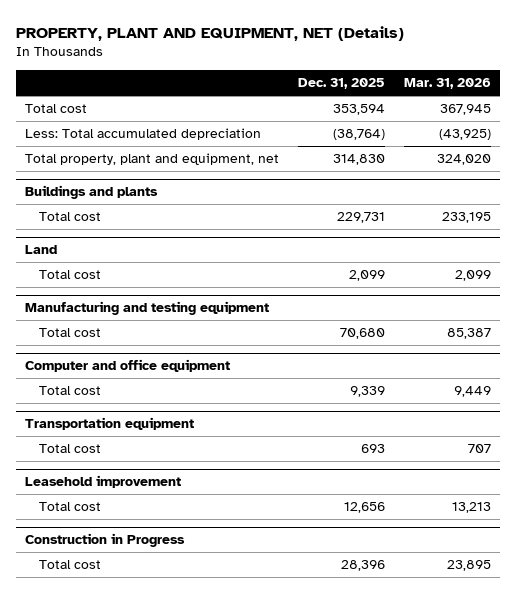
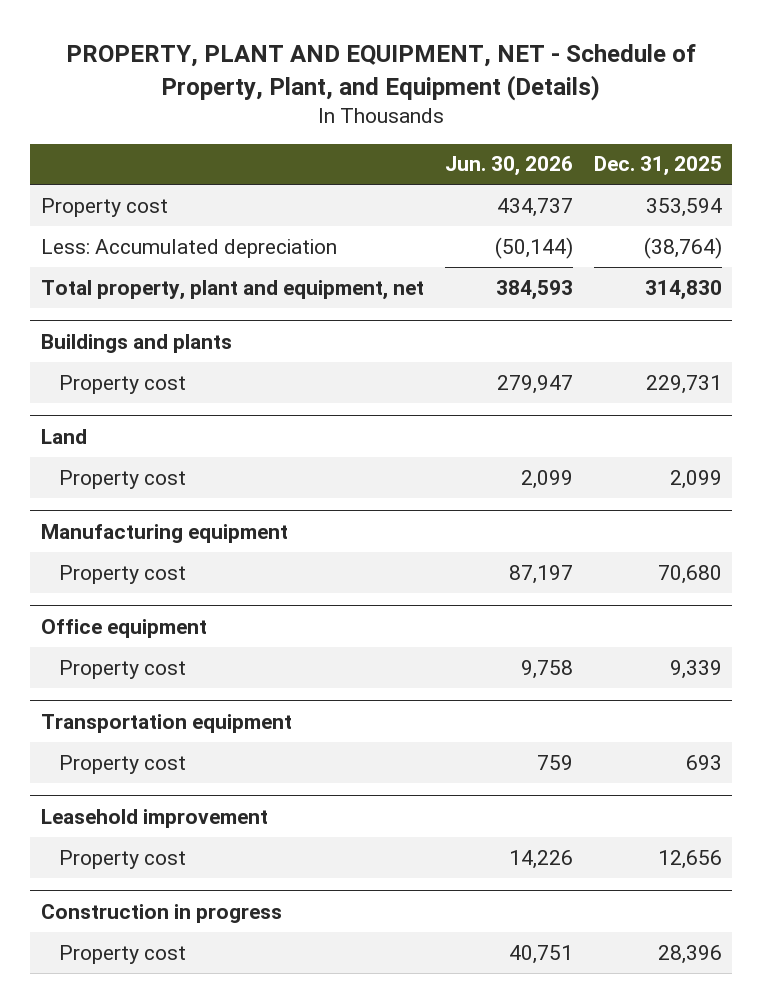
- PROPERTY, PLANT AND EQUIPMENT, NET (Details)
+ PROPERTY, PLANT AND EQUIPMENT, NET - Schedule of Property, Plant, and Equipment (Details)
- | Dec. 31, 2025 | Mar. 31, 2026
+ | Jun. 30, 2026 | Dec. 31, 2025
- Total cost | 353,594 | 367,945
- Less: Total accumulated depreciation | (38,764) | (43,925)
+ Property cost | 434,737 | 353,594
+ Less: Accumulated depreciation | (50,144) | (38,764)
@ Buildings and plants
- Total cost | 229,731 | 233,195
+ Property cost | 279,947 | 229,731
@ Land
- Total cost | 2,099 | 2,099
- Manufacturing and testing equipment
- Total cost | 70,680 | 85,387
- Computer and office equipment
- Total cost | 9,339 | 9,449
@ Land
+ Property cost | 2,099 | 2,099
+ Manufacturing equipment
+ Property cost | 87,197 | 70,680
+ Office equipment
+ Property cost | 9,758 | 9,339
@ Transportation equipment
- Total cost | 693 | 707
+ Property cost | 759 | 693
@ Leasehold improvement
- Total cost | 12,656 | 13,213
- Construction in Progress
- Total cost | 28,396 | 23,895
@ Leasehold improvement
+ Property cost | 14,226 | 12,656
+ Construction in progress
+ Property cost | 40,751 | 28,396

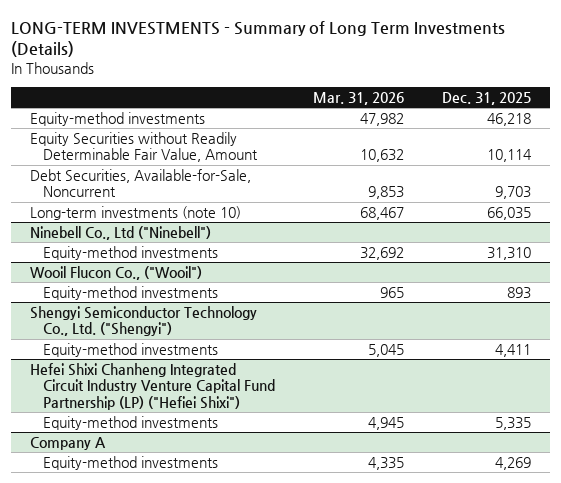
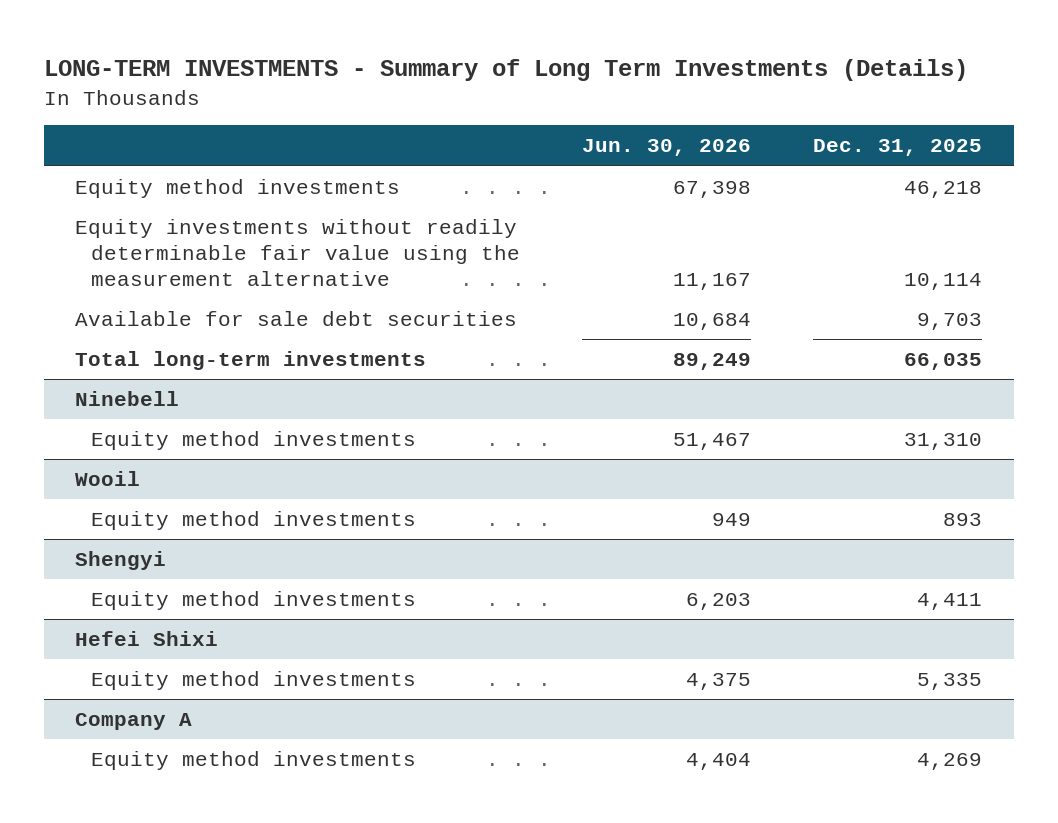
- | Mar. 31, 2026 | Dec. 31, 2025
+ | Jun. 30, 2026 | Dec. 31, 2025
- Equity-method investments | 47,982 | 46,218
- Equity Securities without Readily Determinable Fair Value, Amount | 10,632 | 10,114
- Debt Securities, Available-for-Sale, Noncurrent | 9,853 | 9,703
- Long-term investments (note 10) | 68,467 | 66,035
- Ninebell Co., Ltd ("Ninebell")
- Equity-method investments | 32,692 | 31,310
- Wooil Flucon Co., ("Wooil")
- Equity-method investments | 965 | 893
- Shengyi Semiconductor Technology Co., Ltd. ("Shengyi")
- Equity-method investments | 5,045 | 4,411
- Hefei Shixi Chanheng Integrated Circuit Industry Venture Capital Fund Partnership (LP) ("Hefiei Shixi")
- Equity-method investments | 4,945 | 5,335
+ Equity method investments | 67,398 | 46,218
+ Equity investments without readily determinable fair value using the measurement alternative | 11,167 | 10,114
+ Available for sale debt securities | 10,684 | 9,703
+ Total long-term investments | 89,249 | 66,035
+ Ninebell
+ Equity method investments | 51,467 | 31,310
+ Wooil
+ Equity method investments | 949 | 893
+ Shengyi
+ Equity method investments | 6,203 | 4,411
+ Hefei Shixi
+ Equity method investments | 4,375 | 5,335
@ Company A
- Equity-method investments | 4,335 | 4,269
+ Equity method investments | 4,404 | 4,269

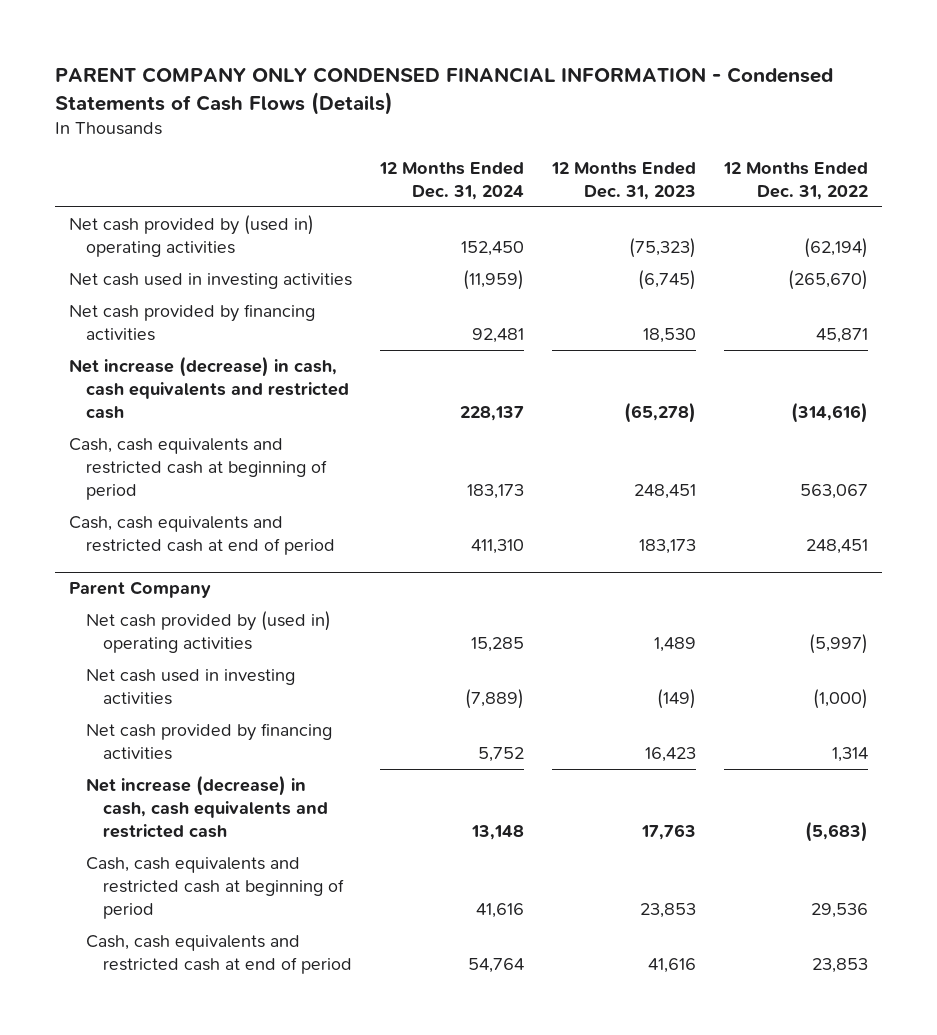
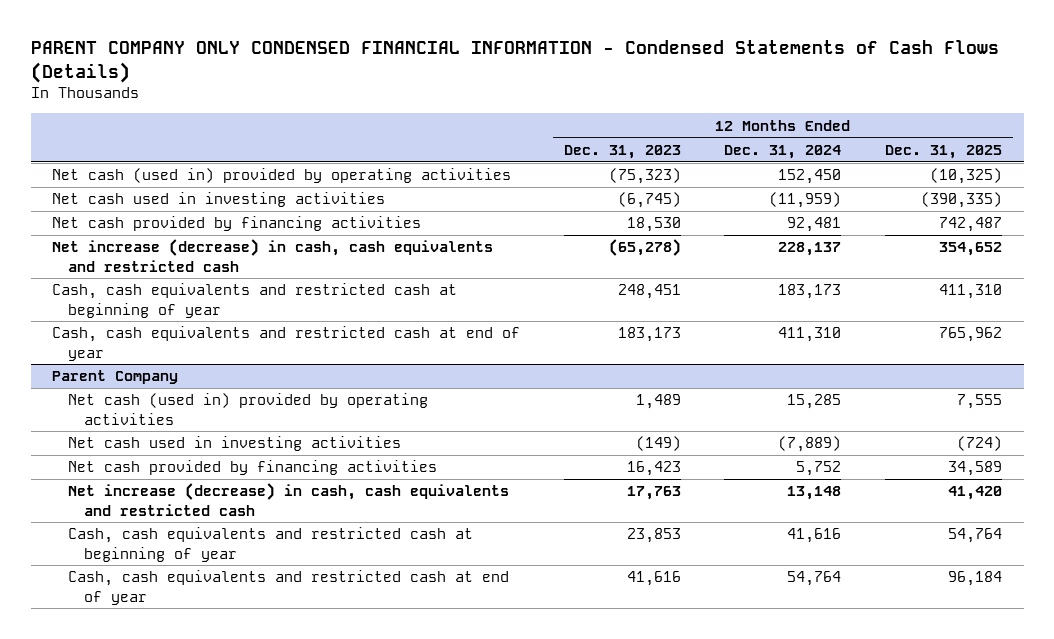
- | 12 Months Ended Dec. 31, 2024 | 12 Months Ended Dec. 31, 2023 | 12 Months Ended Dec. 31, 2022
+ | 12 Months Ended Dec. 31, 2023 | 12 Months Ended Dec. 31, 2024 | 12 Months Ended Dec. 31, 2025
- Net cash provided by (used in) operating activities | 152,450 | (75,323) | (62,194)
+ Net cash (used in) provided by operating activities | (75,323) | 152,450 | (10,325)
- Cash, cash equivalents and restricted cash at beginning of period | 183,173 | 248,451 | 563,067
- Cash, cash equivalents and restricted cash at end of period | 411,310 | 183,173 | 248,451
+ Cash, cash equivalents and restricted cash at beginning of year | 248,451 | 183,173 | 411,310
+ Cash, cash equivalents and restricted cash at end of year | 183,173 | 411,310 | 765,962
@ Parent Company
- Net cash provided by (used in) operating activities | 15,285 | 1,489 | (5,997)
+ Net cash (used in) provided by operating activities | 1,489 | 15,285 | 7,555
- Cash, cash equivalents and restricted cash at beginning of period | 41,616 | 23,853 | 29,536
- Cash, cash equivalents and restricted cash at end of period | 54,764 | 41,616 | 23,853
+ Cash, cash equivalents and restricted cash at beginning of year | 23,853 | 41,616 | 54,764
+ Cash, cash equivalents and restricted cash at end of year | 41,616 | 54,764 | 96,184

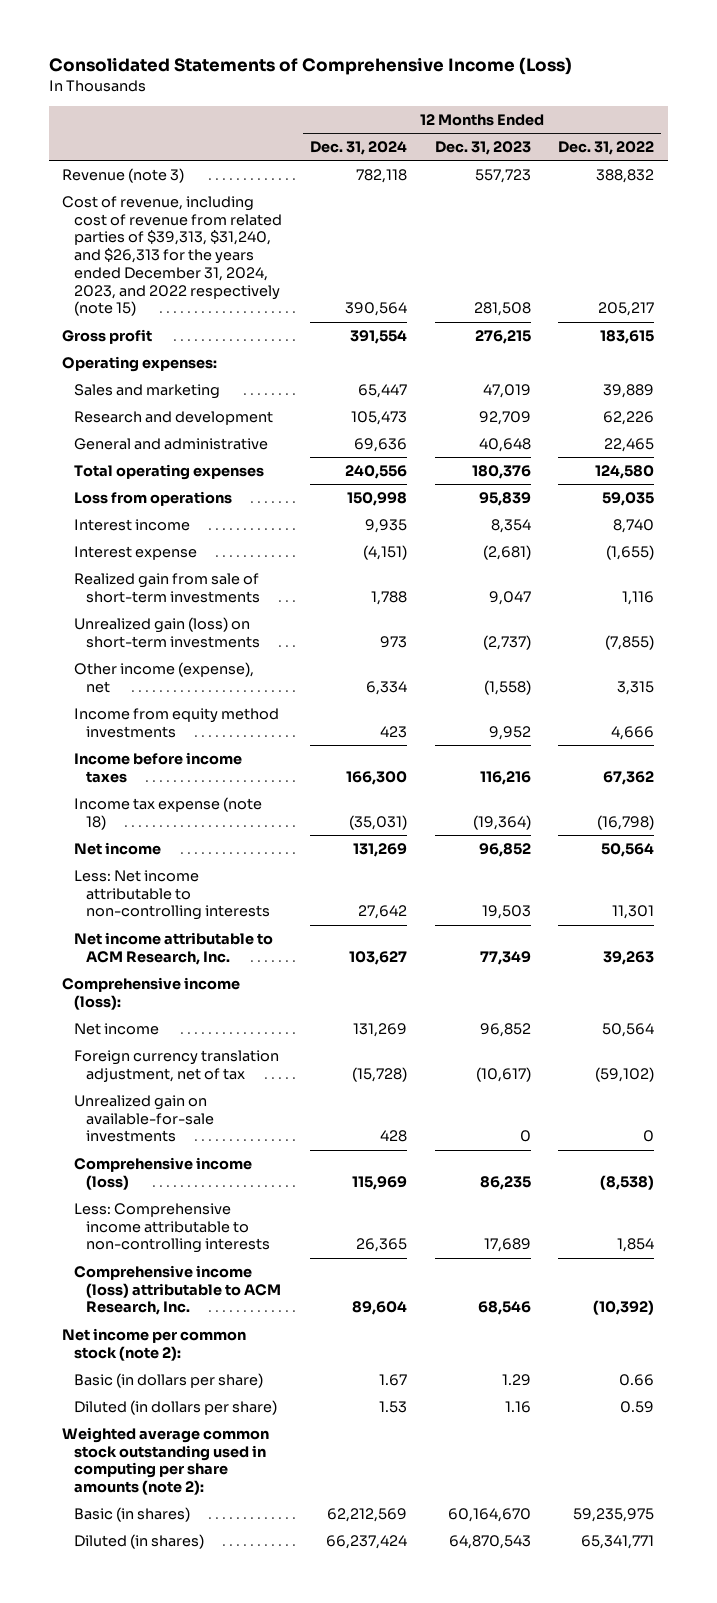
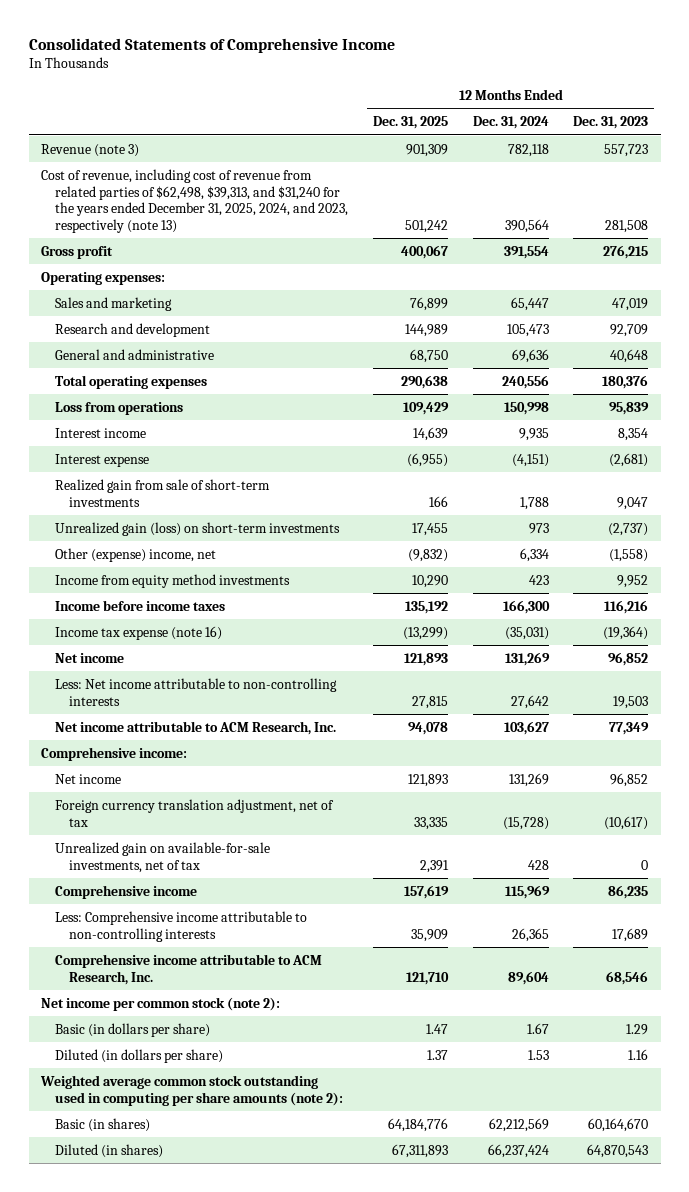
- Consolidated Statements of Comprehensive Income (Loss)
+ Consolidated Statements of Comprehensive Income
- | 12 Months Ended Dec. 31, 2024 | 12 Months Ended Dec. 31, 2023 | 12 Months Ended Dec. 31, 2022
+ | 12 Months Ended Dec. 31, 2025 | 12 Months Ended Dec. 31, 2024 | 12 Months Ended Dec. 31, 2023
- Cost of revenue, including cost of revenue from related parties of $39,313, $31,240, and $26,313 for the years ended December 31, 2024, 2023, and 2022 respectively (note 15) | 390,564 | 281,508 | 205,217
+ Cost of revenue, including cost of revenue from related parties of $62,498, $39,313, and $31,240 for the years ended December 31, 2025, 2024, and 2023, respectively (note 13) | 501,242 | 390,564 | 281,508
- Other income (expense), net | 6,334 | (1,558) | 3,315
+ Other (expense) income, net | (9,832) | 6,334 | (1,558)
- Income tax expense (note 18) | (35,031) | (19,364) | (16,798)
+ Income tax expense (note 16) | (13,299) | (35,031) | (19,364)
- Comprehensive income (loss):
+ Comprehensive income:
- Unrealized gain on available-for-sale investments | 428 | 0 | 0
- Comprehensive income (loss) | 115,969 | 86,235 | (8,538)
+ Unrealized gain on available-for-sale investments, net of tax | 2,391 | 428 | 0
+ Comprehensive income | 157,619 | 115,969 | 86,235
- Comprehensive income (loss) attributable to ACM Research, Inc. | 89,604 | 68,546 | (10,392)
+ Comprehensive income attributable to ACM Research, Inc. | 121,710 | 89,604 | 68,546

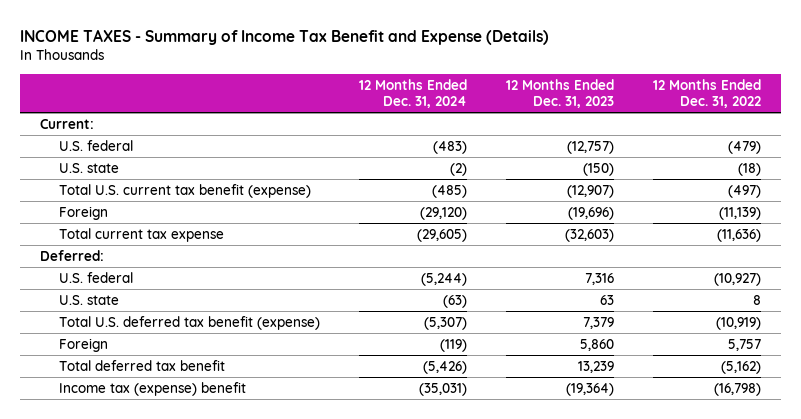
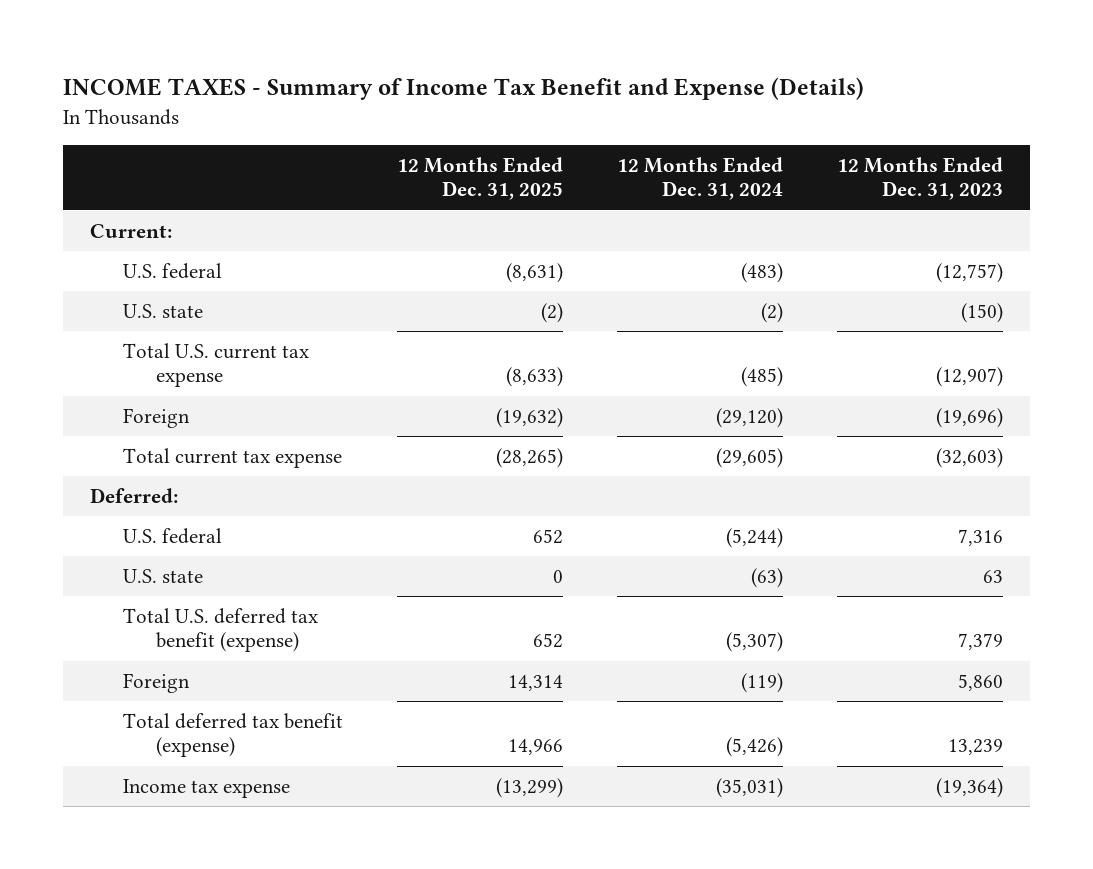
- | 12 Months Ended Dec. 31, 2024 | 12 Months Ended Dec. 31, 2023 | 12 Months Ended Dec. 31, 2022
+ | 12 Months Ended Dec. 31, 2025 | 12 Months Ended Dec. 31, 2024 | 12 Months Ended Dec. 31, 2023
- Total U.S. current tax benefit (expense) | (485) | (12,907) | (497)
+ Total U.S. current tax expense | (8,633) | (485) | (12,907)
- Total deferred tax benefit | (5,426) | 13,239 | (5,162)
- Income tax (expense) benefit | (35,031) | (19,364) | (16,798)
+ Total deferred tax benefit (expense) | 14,966 | (5,426) | 13,239
+ Income tax expense | (13,299) | (35,031) | (19,364)

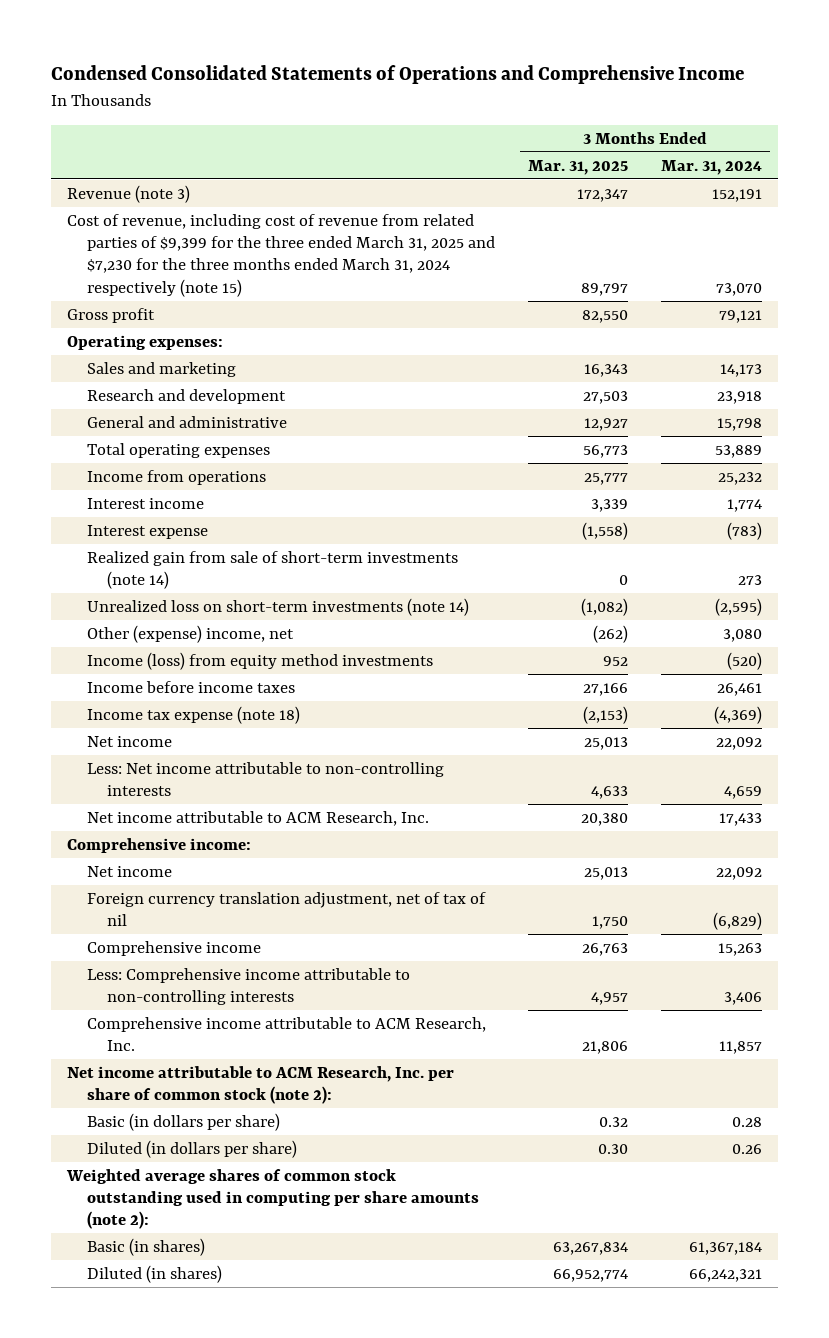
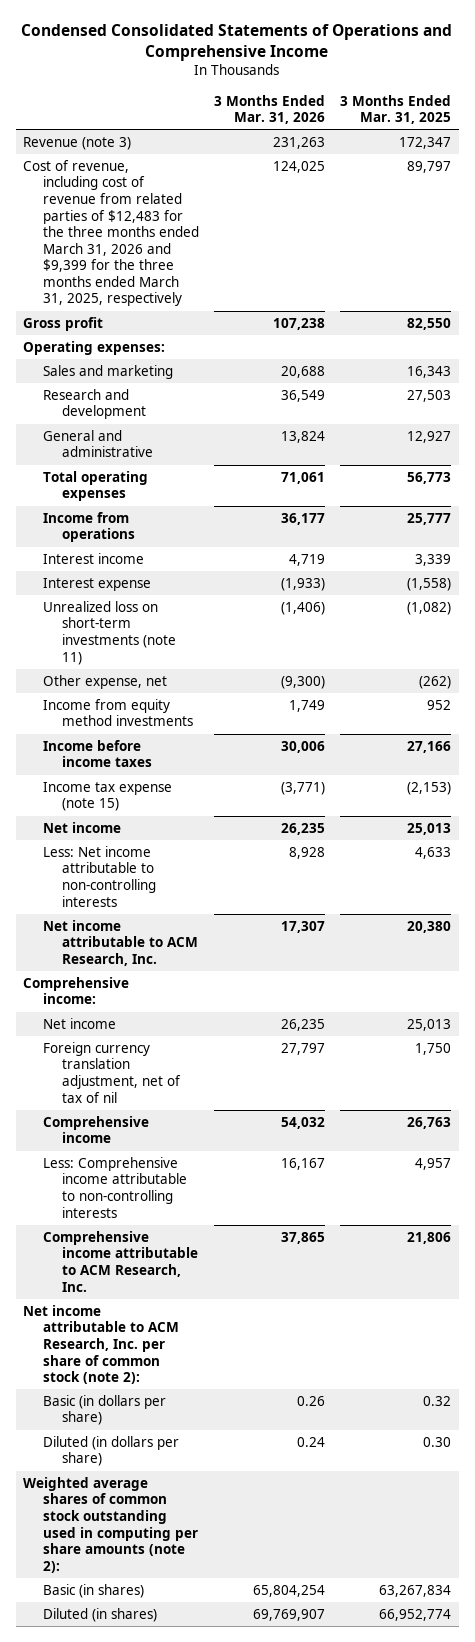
- | 3 Months Ended Mar. 31, 2025 | 3 Months Ended Mar. 31, 2024
+ | 3 Months Ended Mar. 31, 2026 | 3 Months Ended Mar. 31, 2025
- Cost of revenue, including cost of revenue from related parties of $9,399 for the three ended March 31, 2025 and $7,230 for the three months ended March 31, 2024 respectively (note 15) | 89,797 | 73,070
+ Cost of revenue, including cost of revenue from related parties of $12,483 for the three months ended March 31, 2026 and $9,399 for the three months ended March 31, 2025, respectively | 124,025 | 89,797
- Realized gain from sale of short-term investments (note 14) | 0 | 273
- Unrealized loss on short-term investments (note 14) | (1,082) | (2,595)
- Other (expense) income, net | (262) | 3,080
- Income (loss) from equity method investments | 952 | (520)
+ Unrealized loss on short-term investments (note 11) | (1,406) | (1,082)
+ Other expense, net | (9,300) | (262)
+ Income from equity method investments | 1,749 | 952
- Income tax expense (note 18) | (2,153) | (4,369)
+ Income tax expense (note 15) | (3,771) | (2,153)

